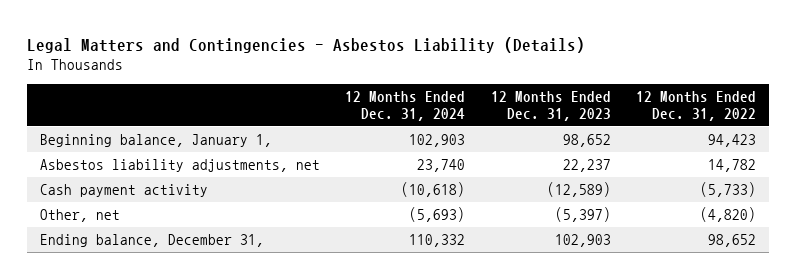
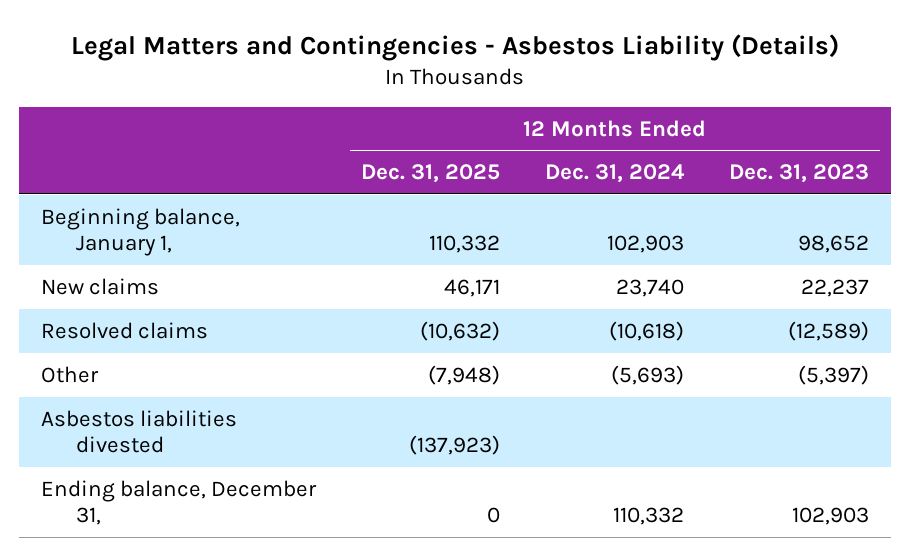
- | 12 Months Ended Dec. 31, 2024 | 12 Months Ended Dec. 31, 2023 | 12 Months Ended Dec. 31, 2022
+ | 12 Months Ended Dec. 31, 2025 | 12 Months Ended Dec. 31, 2024 | 12 Months Ended Dec. 31, 2023
- Asbestos liability adjustments, net | 23,740 | 22,237 | 14,782
- Cash payment activity | (10,618) | (12,589) | (5,733)
- Other, net | (5,693) | (5,397) | (4,820)
+ New claims | 46,171 | 23,740 | 22,237
+ Resolved claims | (10,632) | (10,618) | (12,589)
+ Other | (7,948) | (5,693) | (5,397)
+ Asbestos liabilities divested | (137,923) | |

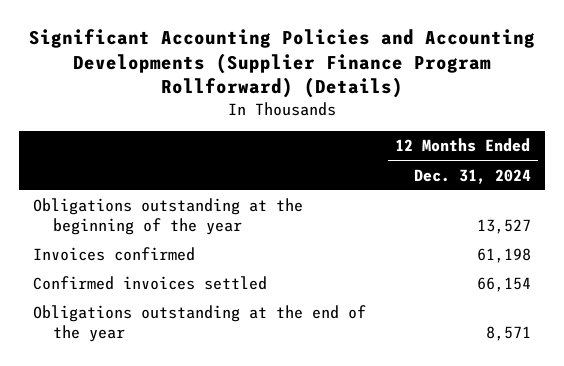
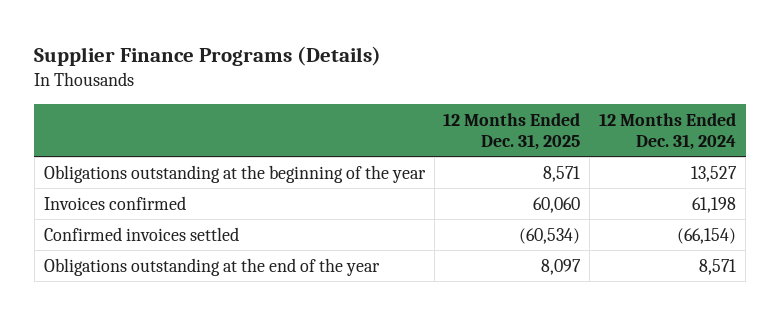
- Significant Accounting Policies and Accounting Developments (Supplier Finance Program Rollforward) (Details)
+ Supplier Finance Programs (Details)
- | 12 Months Ended Dec. 31, 2024
+ | 12 Months Ended Dec. 31, 2025 | 12 Months Ended Dec. 31, 2024
- Confirmed invoices settled | 66,154
+ Confirmed invoices settled | (60,534) | (66,154)

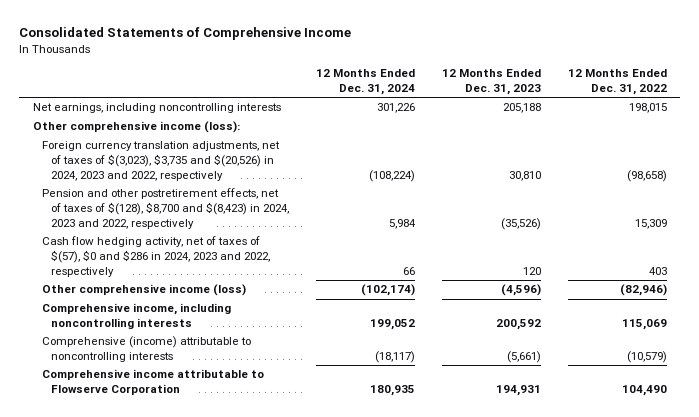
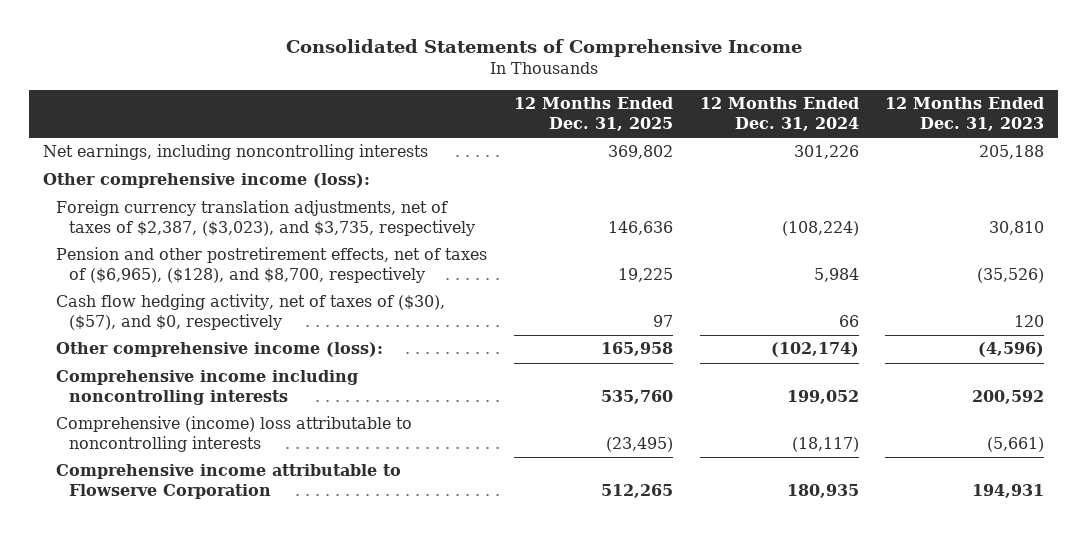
- | 12 Months Ended Dec. 31, 2024 | 12 Months Ended Dec. 31, 2023 | 12 Months Ended Dec. 31, 2022
+ | 12 Months Ended Dec. 31, 2025 | 12 Months Ended Dec. 31, 2024 | 12 Months Ended Dec. 31, 2023
- Foreign currency translation adjustments, net of taxes of $(3,023), $3,735 and $(20,526) in 2024, 2023 and 2022, respectively | (108,224) | 30,810 | (98,658)
- Pension and other postretirement effects, net of taxes of $(128), $8,700 and $(8,423) in 2024, 2023 and 2022, respectively | 5,984 | (35,526) | 15,309
- Cash flow hedging activity, net of taxes of $(57), $0 and $286 in 2024, 2023 and 2022, respectively | 66 | 120 | 403
- Other comprehensive income (loss) | (102,174) | (4,596) | (82,946)
- Comprehensive income, including noncontrolling interests | 199,052 | 200,592 | 115,069
- Comprehensive (income) attributable to noncontrolling interests | (18,117) | (5,661) | (10,579)
+ Foreign currency translation adjustments, net of taxes of $2,387, ($3,023), and $3,735, respectively | 146,636 | (108,224) | 30,810
+ Pension and other postretirement effects, net of taxes of ($6,965), ($128), and $8,700, respectively | 19,225 | 5,984 | (35,526)
+ Cash flow hedging activity, net of taxes of ($30), ($57), and $0, respectively | 97 | 66 | 120
+ Other comprehensive income (loss): | 165,958 | (102,174) | (4,596)
+ Comprehensive income including noncontrolling interests | 535,760 | 199,052 | 200,592
+ Comprehensive (income) loss attributable to noncontrolling interests | (23,495) | (18,117) | (5,661)

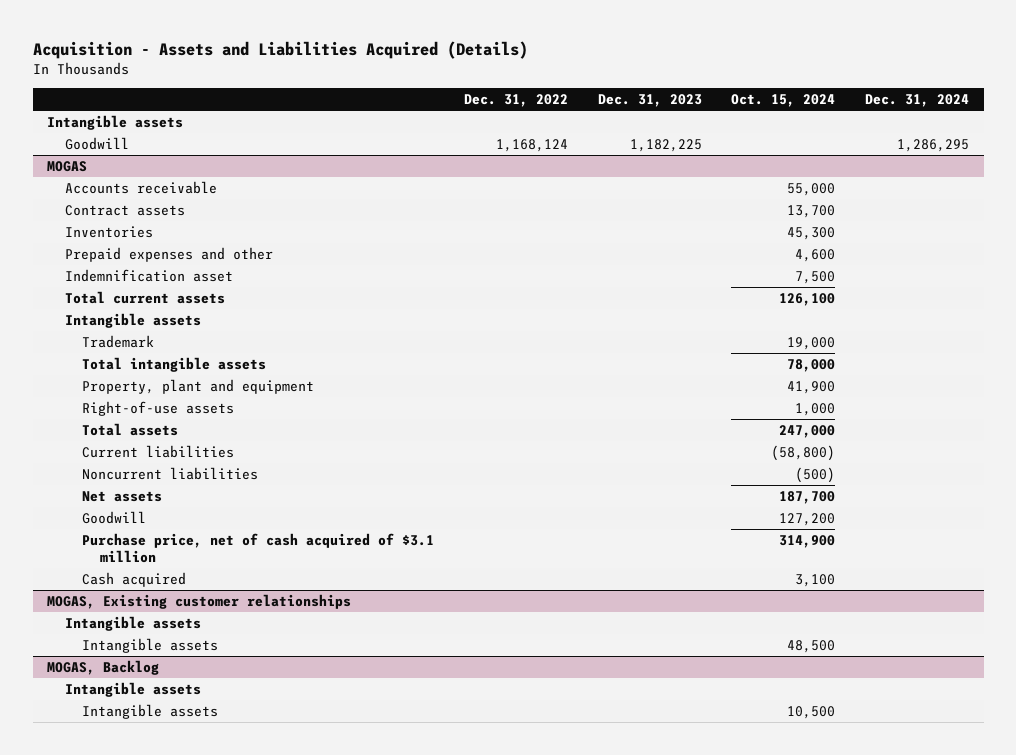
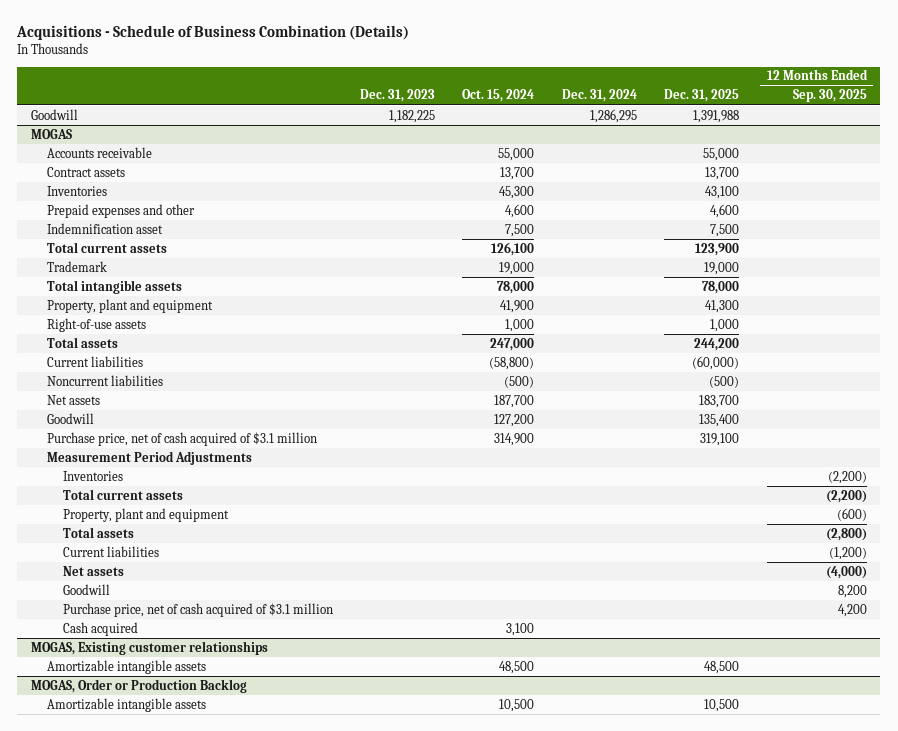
- Acquisition - Assets and Liabilities Acquired (Details)
+ Acquisitions - Schedule of Business Combination (Details)
- | Dec. 31, 2022 | Dec. 31, 2023 | Oct. 15, 2024 | Dec. 31, 2024
+ | Dec. 31, 2023 | Oct. 15, 2024 | Dec. 31, 2024 | Dec. 31, 2025 | 12 Months Ended Sep. 30, 2025
- Intangible assets
@ MOGAS
- Intangible assets
+ Measurement Period Adjustments
+ Inventories | | | | | (2,200)
+ Total current assets | | | | | (2,200)
+ Property, plant and equipment | | | | | (600)
+ Total assets | | | | | (2,800)
+ Current liabilities | | | | | (1,200)
+ Net assets | | | | | (4,000)
+ Goodwill | | | | | 8,200
+ Purchase price, net of cash acquired of $3.1 million | | | | | 4,200
@ MOGAS, Existing customer relationships
- Intangible assets
- Intangible assets | | | 48,500 |
- MOGAS, Backlog
- Intangible assets
- Intangible assets | | | 10,500 |
@ MOGAS, Existing customer relationships
+ Amortizable intangible assets | | 48,500 | | 48,500 |
+ MOGAS, Order or Production Backlog
+ Amortizable intangible assets | | 10,500 | | 10,500 |

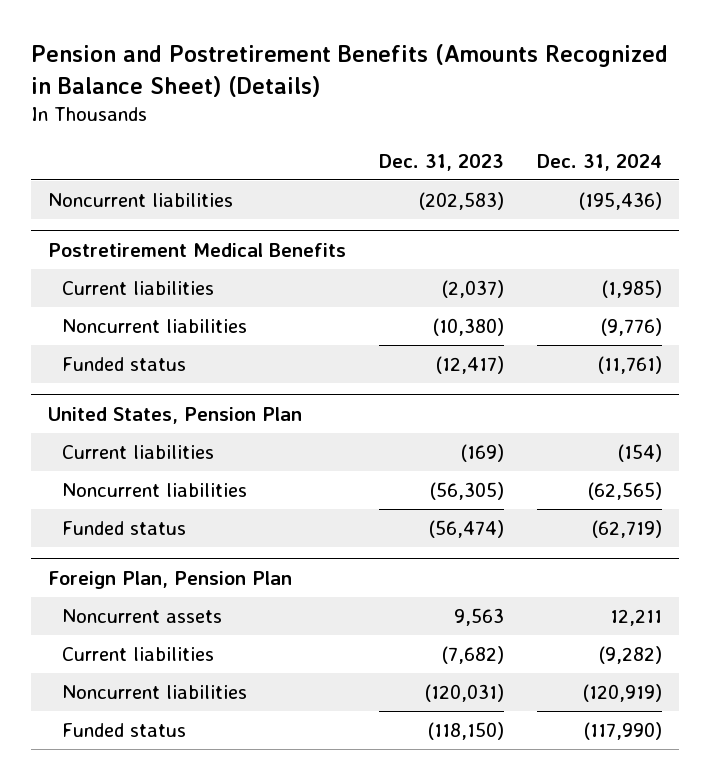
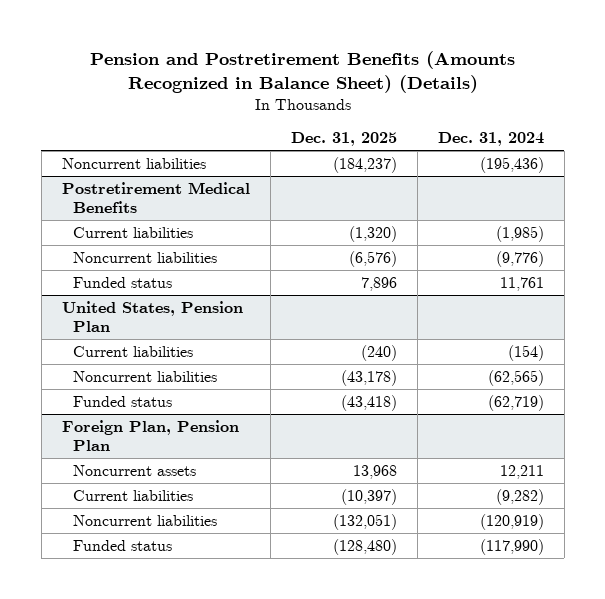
- | Dec. 31, 2023 | Dec. 31, 2024
+ | Dec. 31, 2025 | Dec. 31, 2024
@ Postretirement Medical Benefits
- Funded status | (12,417) | (11,761)
+ Funded status | 7,896 | 11,761

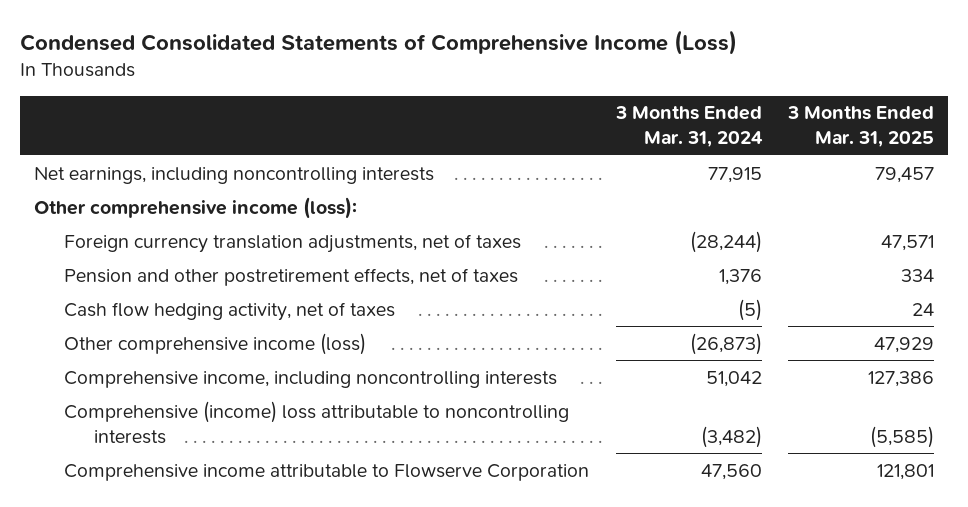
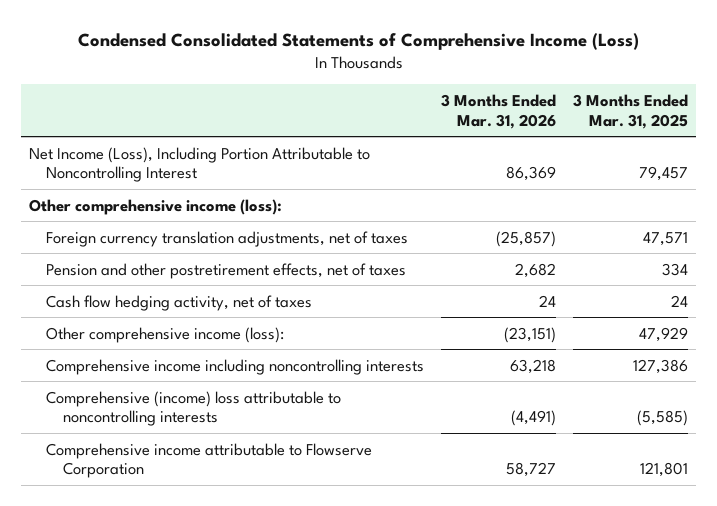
- | 3 Months Ended Mar. 31, 2024 | 3 Months Ended Mar. 31, 2025
+ | 3 Months Ended Mar. 31, 2026 | 3 Months Ended Mar. 31, 2025
- Net earnings, including noncontrolling interests | 77,915 | 79,457
+ Net Income (Loss), Including Portion Attributable to Noncontrolling Interest | 86,369 | 79,457
- Other comprehensive income (loss) | (26,873) | 47,929
- Comprehensive income, including noncontrolling interests | 51,042 | 127,386
+ Other comprehensive income (loss): | (23,151) | 47,929
+ Comprehensive income including noncontrolling interests | 63,218 | 127,386

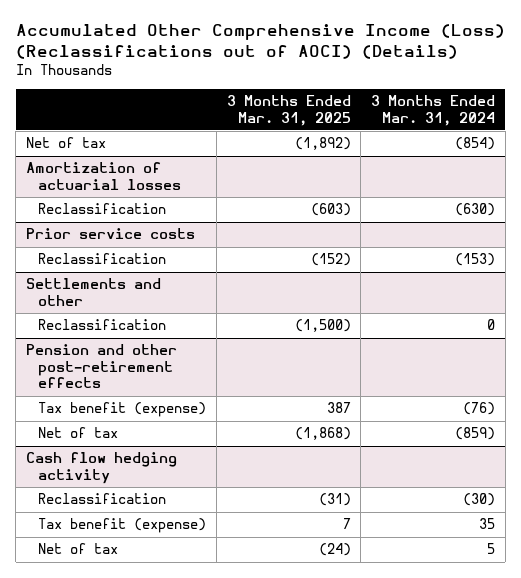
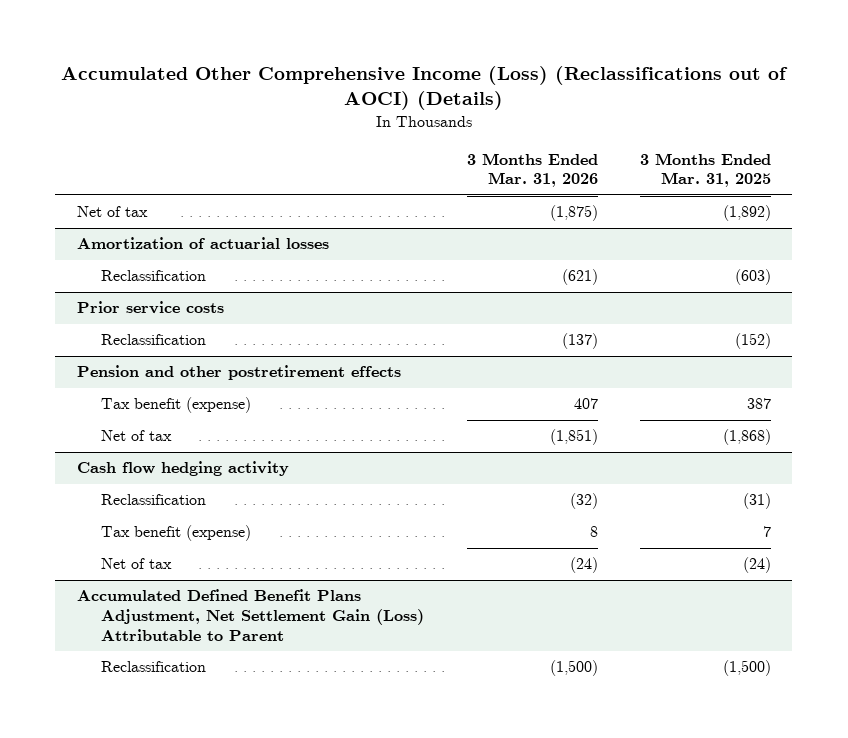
- | 3 Months Ended Mar. 31, 2025 | 3 Months Ended Mar. 31, 2024
+ | 3 Months Ended Mar. 31, 2026 | 3 Months Ended Mar. 31, 2025
- Settlements and other
- Reclassification | (1,500) | 0
- Pension and other post-retirement effects
+ Pension and other postretirement effects
+ Accumulated Defined Benefit Plans Adjustment, Net Settlement Gain (Loss) Attributable to Parent
+ Reclassification | (1,500) | (1,500)

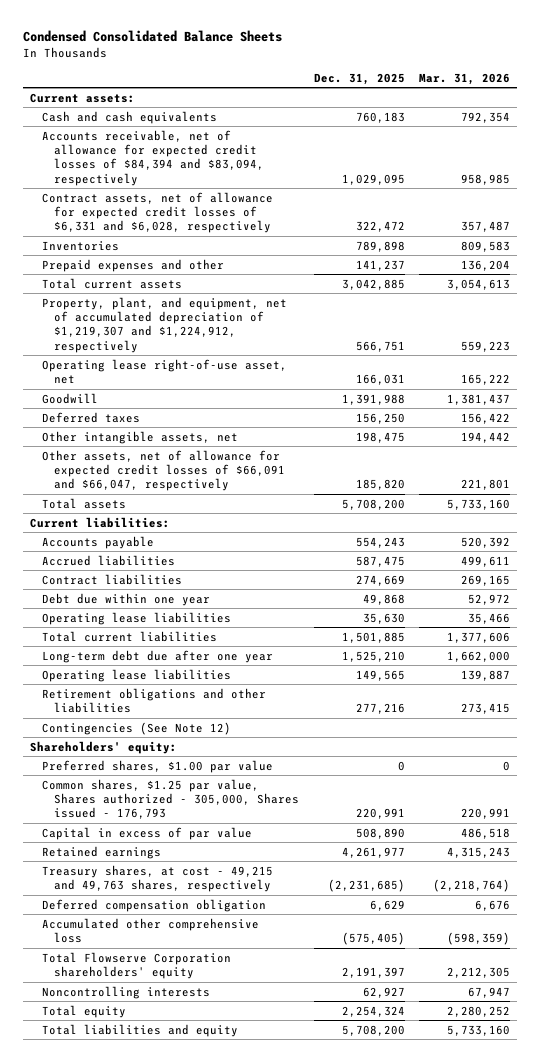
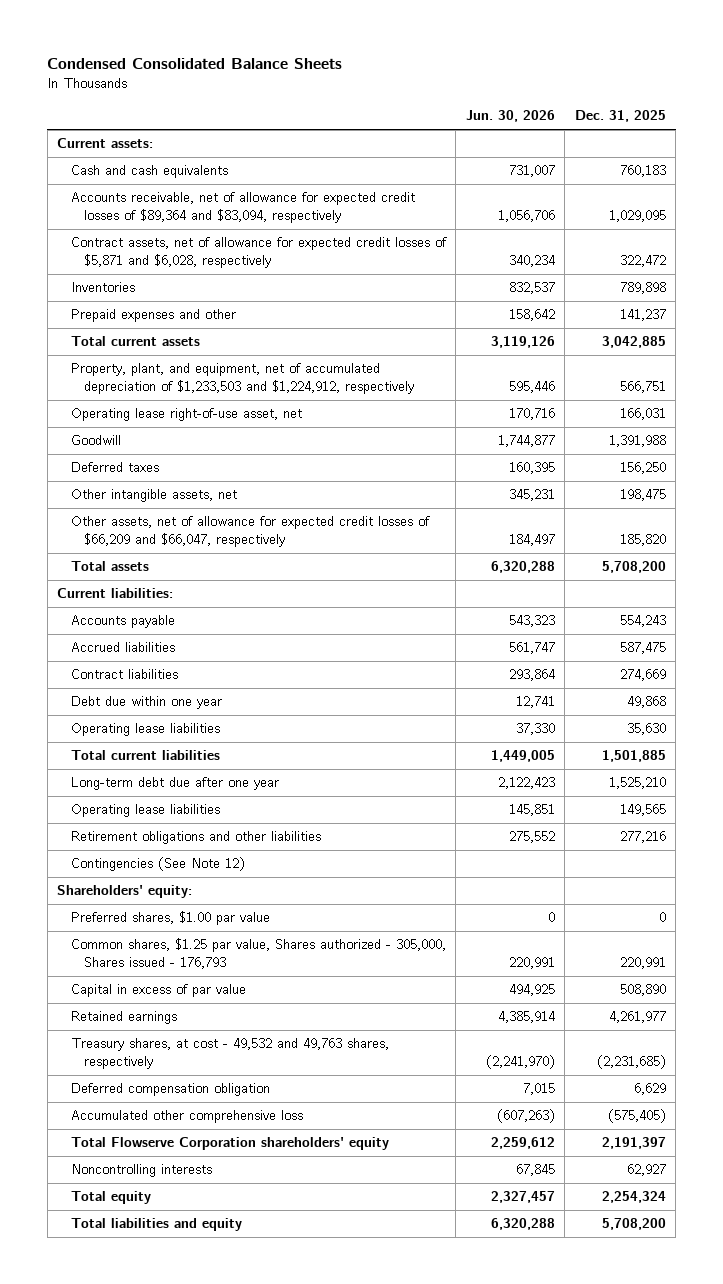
- | Dec. 31, 2025 | Mar. 31, 2026
+ | Jun. 30, 2026 | Dec. 31, 2025
- Accounts receivable, net of allowance for expected credit losses of $84,394 and $83,094, respectively | 1,029,095 | 958,985
- Contract assets, net of allowance for expected credit losses of $6,331 and $6,028, respectively | 322,472 | 357,487
+ Accounts receivable, net of allowance for expected credit losses of $89,364 and $83,094, respectively | 1,056,706 | 1,029,095
+ Contract assets, net of allowance for expected credit losses of $5,871 and $6,028, respectively | 340,234 | 322,472
- Property, plant, and equipment, net of accumulated depreciation of $1,219,307 and $1,224,912, respectively | 566,751 | 559,223
+ Property, plant, and equipment, net of accumulated depreciation of $1,233,503 and $1,224,912, respectively | 595,446 | 566,751
- Other assets, net of allowance for expected credit losses of $66,091 and $66,047, respectively | 185,820 | 221,801
+ Other assets, net of allowance for expected credit losses of $66,209 and $66,047, respectively | 184,497 | 185,820
- Treasury shares, at cost - 49,215 and 49,763 shares, respectively | (2,231,685) | (2,218,764)
+ Treasury shares, at cost - 49,532 and 49,763 shares, respectively | (2,241,970) | (2,231,685)

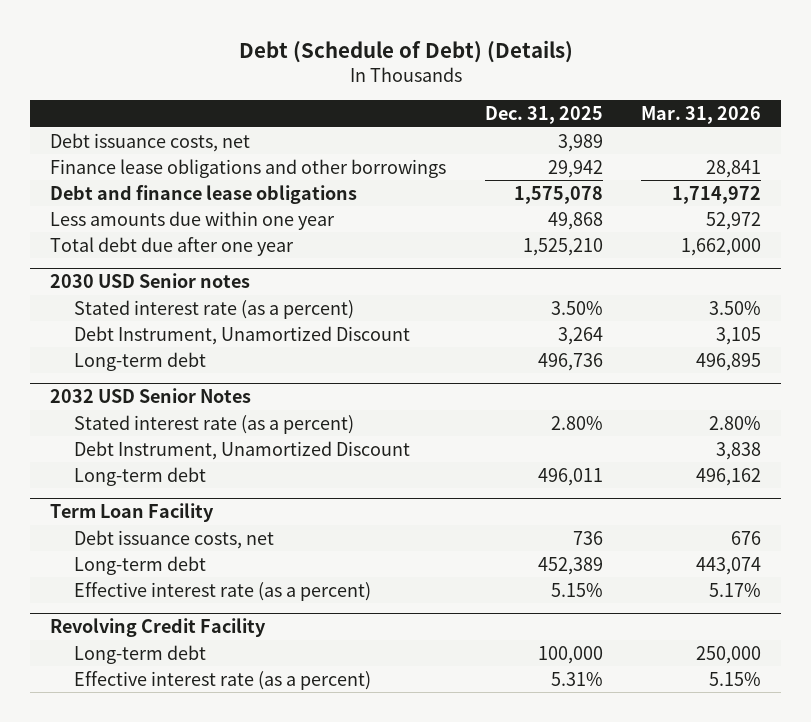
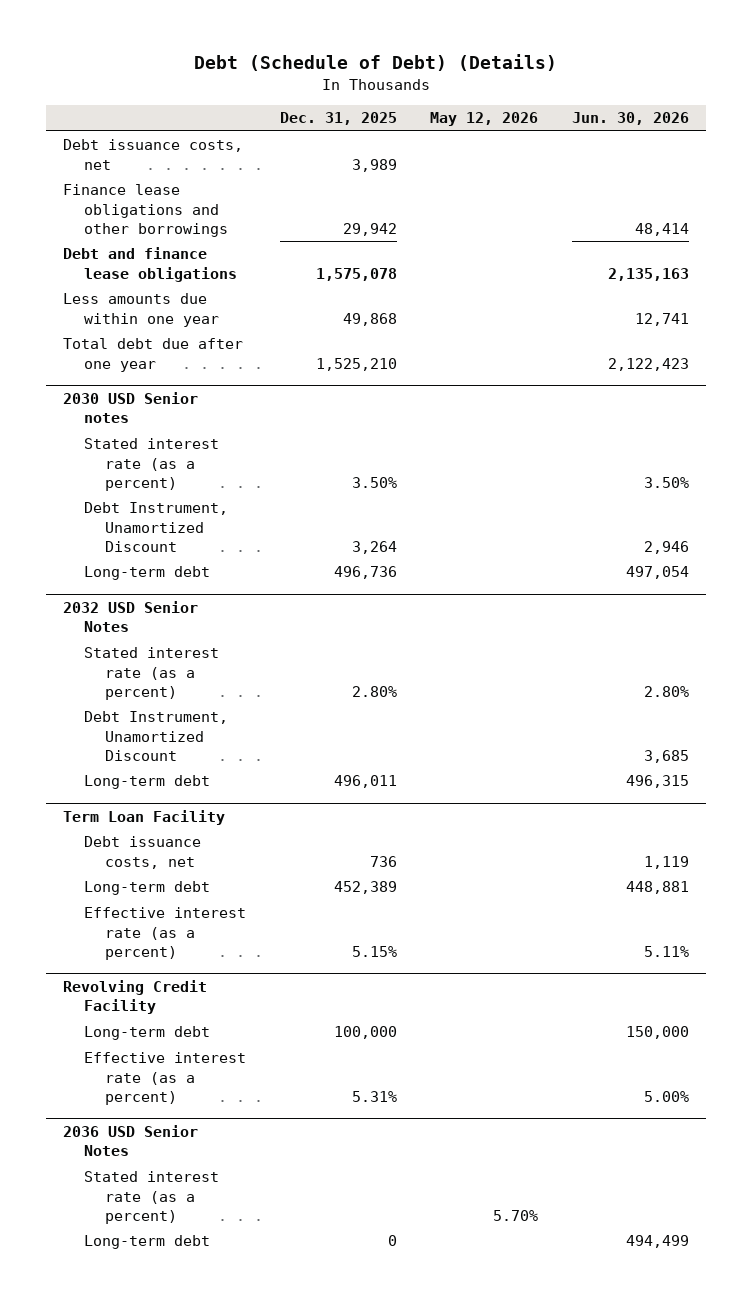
- | Dec. 31, 2025 | Mar. 31, 2026
+ | Dec. 31, 2025 | May 12, 2026 | Jun. 30, 2026
+ 2036 USD Senior Notes
+ Stated interest rate (as a percent) | | 5.70% |
+ Long-term debt | 0 | | 494,499

